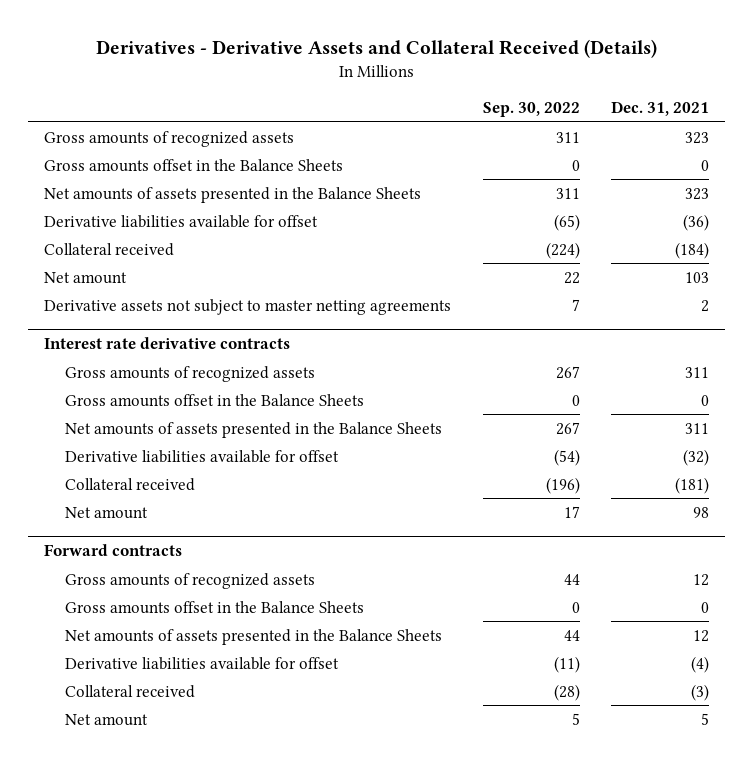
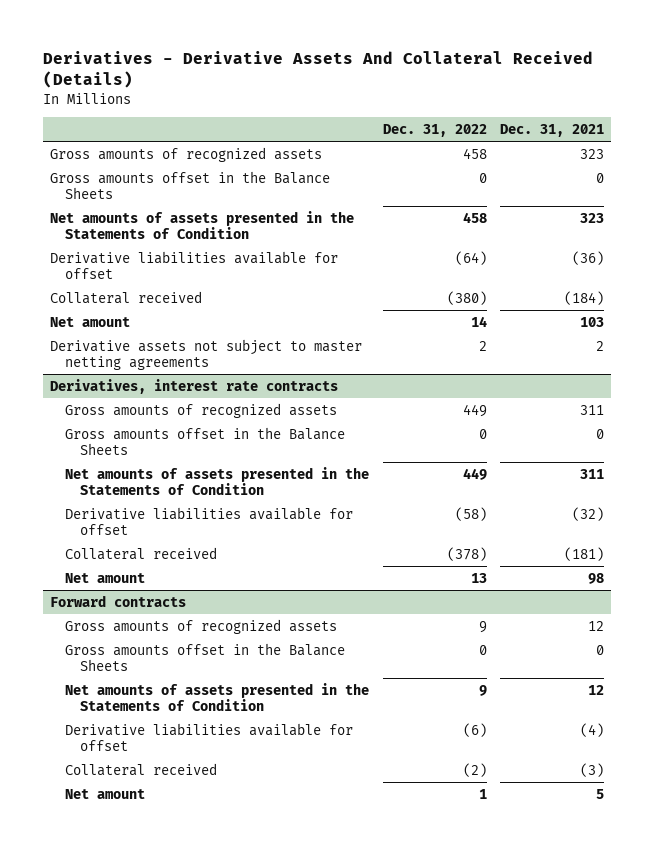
- Derivatives - Derivative Assets and Collateral Received (Details)
+ Derivatives - Derivative Assets And Collateral Received (Details)
- | Sep. 30, 2022 | Dec. 31, 2021
+ | Dec. 31, 2022 | Dec. 31, 2021
- Net amounts of assets presented in the Balance Sheets | 311 | 323
+ Net amounts of assets presented in the Statements of Condition | 458 | 323
- Interest rate derivative contracts
+ Derivatives, interest rate contracts
- Net amounts of assets presented in the Balance Sheets | 267 | 311
+ Net amounts of assets presented in the Statements of Condition | 449 | 311
@ Forward contracts
- Net amounts of assets presented in the Balance Sheets | 44 | 12
+ Net amounts of assets presented in the Statements of Condition | 9 | 12

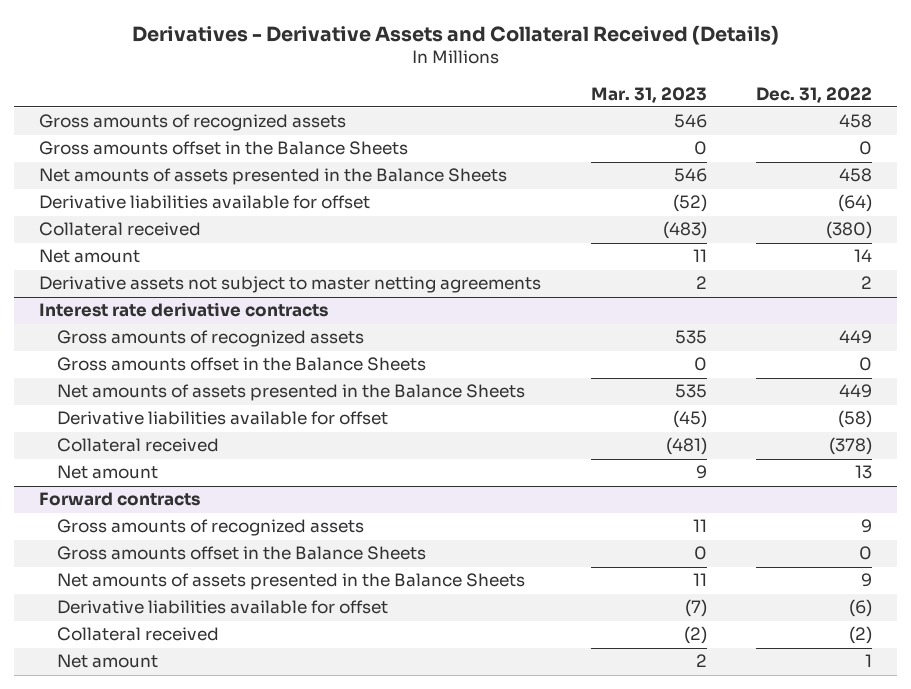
- Derivatives - Derivative Assets And Collateral Received (Details)
+ Derivatives - Derivative Assets and Collateral Received (Details)
- | Dec. 31, 2022 | Dec. 31, 2021
+ | Mar. 31, 2023 | Dec. 31, 2022
- Net amounts of assets presented in the Statements of Condition | 458 | 323
+ Net amounts of assets presented in the Balance Sheets | 546 | 458
- Derivatives, interest rate contracts
+ Interest rate derivative contracts
- Net amounts of assets presented in the Statements of Condition | 449 | 311
+ Net amounts of assets presented in the Balance Sheets | 535 | 449
@ Forward contracts
- Net amounts of assets presented in the Statements of Condition | 9 | 12
+ Net amounts of assets presented in the Balance Sheets | 11 | 9

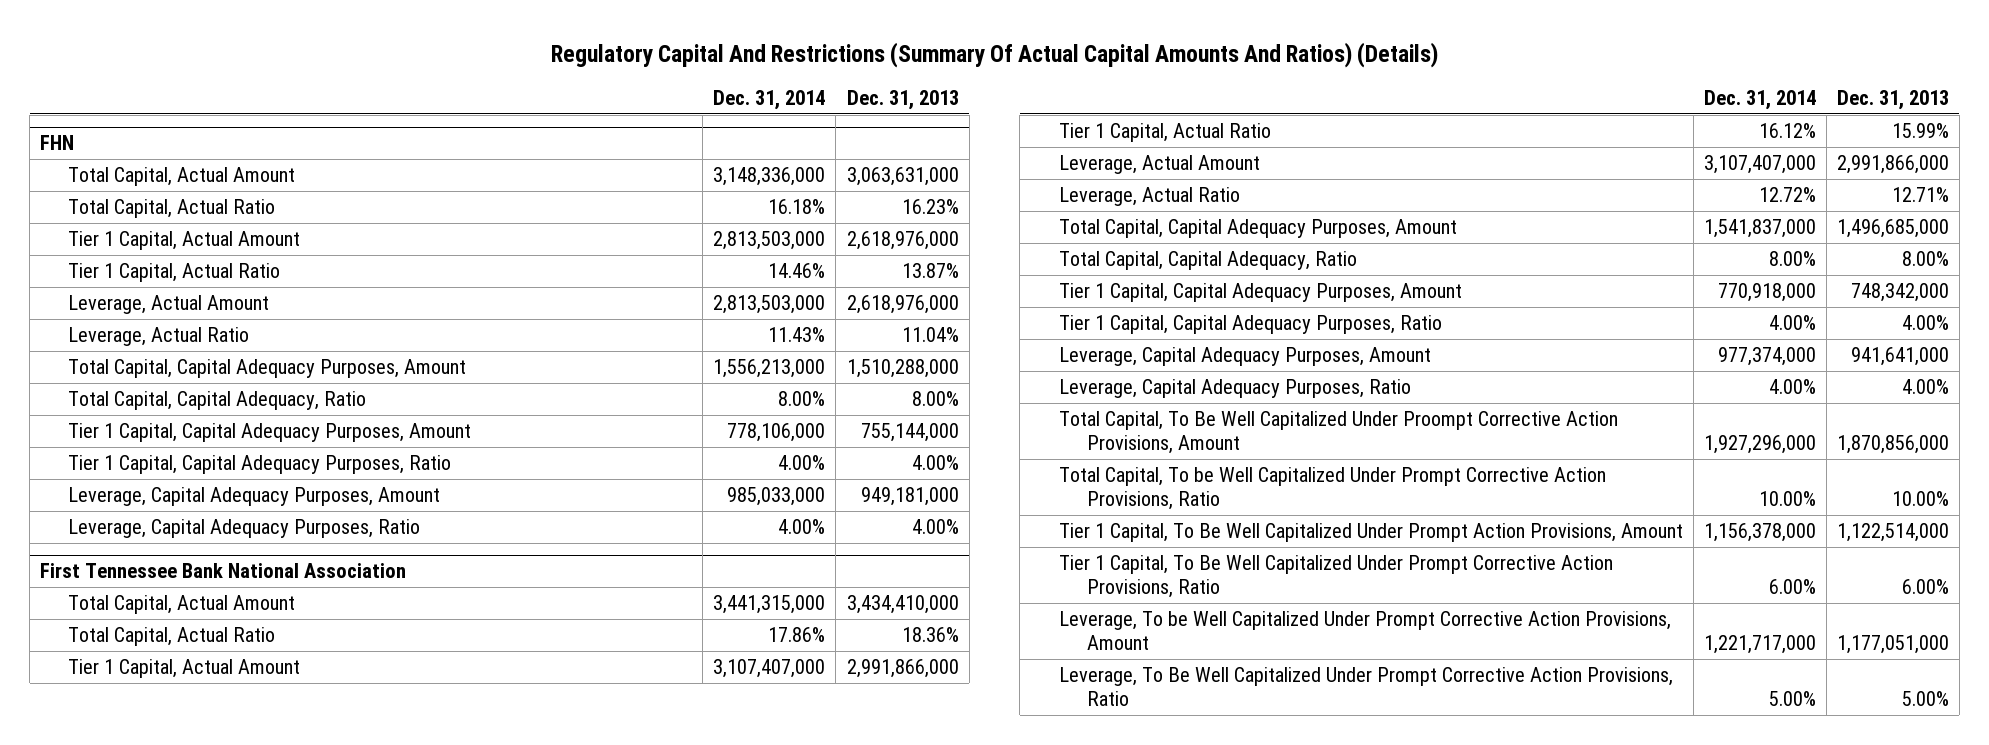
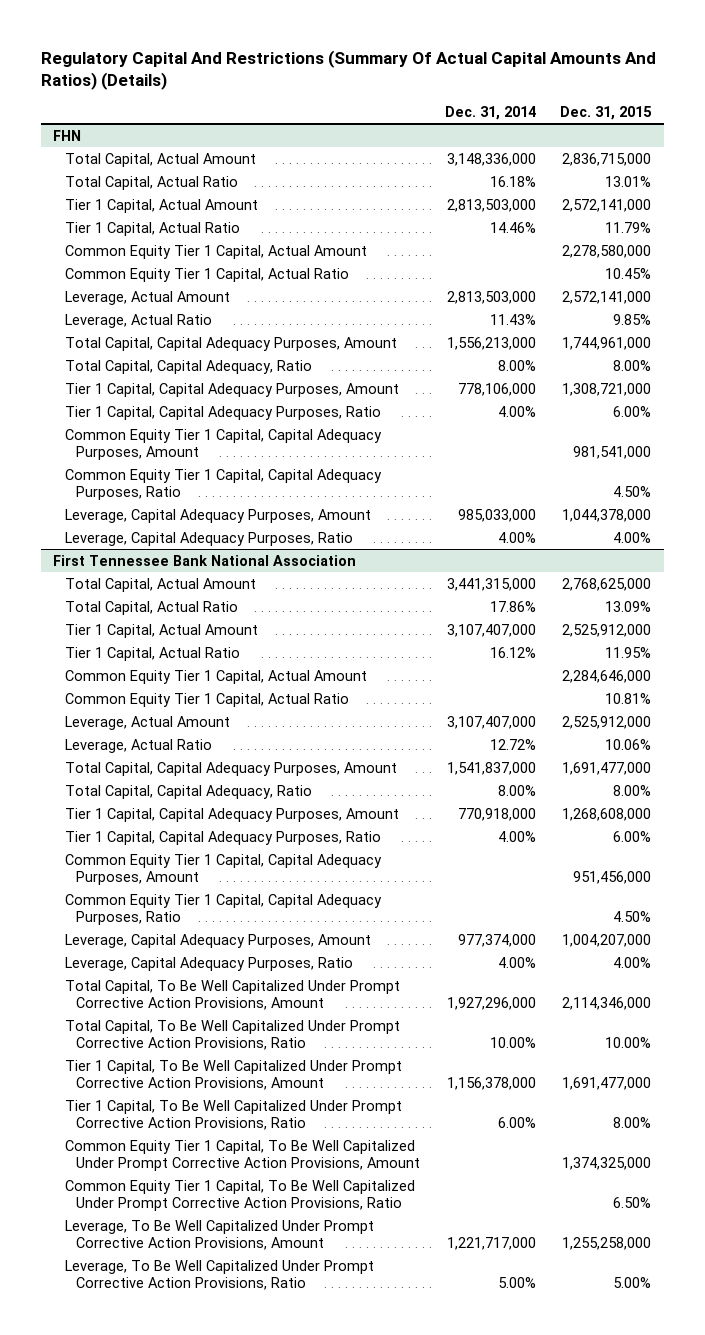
- | Dec. 31, 2014 | Dec. 31, 2013
+ | Dec. 31, 2014 | Dec. 31, 2015
@ FHN
+ Common Equity Tier 1 Capital, Actual Amount | | 2,278,580,000
+ Common Equity Tier 1 Capital, Actual Ratio | | 10.45%
+ Common Equity Tier 1 Capital, Capital Adequacy Purposes, Amount | | 981,541,000
+ Common Equity Tier 1 Capital, Capital Adequacy Purposes, Ratio | | 4.50%
@ First Tennessee Bank National Association
+ Common Equity Tier 1 Capital, Actual Amount | | 2,284,646,000
+ Common Equity Tier 1 Capital, Actual Ratio | | 10.81%
+ Common Equity Tier 1 Capital, Capital Adequacy Purposes, Amount | | 951,456,000
+ Common Equity Tier 1 Capital, Capital Adequacy Purposes, Ratio | | 4.50%
- Total Capital, To Be Well Capitalized Under Proompt Corrective Action Provisions, Amount | 1,927,296,000 | 1,870,856,000
- Total Capital, To be Well Capitalized Under Prompt Corrective Action Provisions, Ratio | 10.00% | 10.00%
- Tier 1 Capital, To Be Well Capitalized Under Prompt Action Provisions, Amount | 1,156,378,000 | 1,122,514,000
+ Total Capital, To Be Well Capitalized Under Prompt Corrective Action Provisions, Amount | 1,927,296,000 | 2,114,346,000
+ Total Capital, To Be Well Capitalized Under Prompt Corrective Action Provisions, Ratio | 10.00% | 10.00%
+ Tier 1 Capital, To Be Well Capitalized Under Prompt Corrective Action Provisions, Amount | 1,156,378,000 | 1,691,477,000
- Leverage, To be Well Capitalized Under Prompt Corrective Action Provisions, Amount | 1,221,717,000 | 1,177,051,000
+ Common Equity Tier 1 Capital, To Be Well Capitalized Under Prompt Corrective Action Provisions, Amount | | 1,374,325,000
+ Common Equity Tier 1 Capital, To Be Well Capitalized Under Prompt Corrective Action Provisions, Ratio | | 6.50%
+ Leverage, To Be Well Capitalized Under Prompt Corrective Action Provisions, Amount | 1,221,717,000 | 1,255,258,000

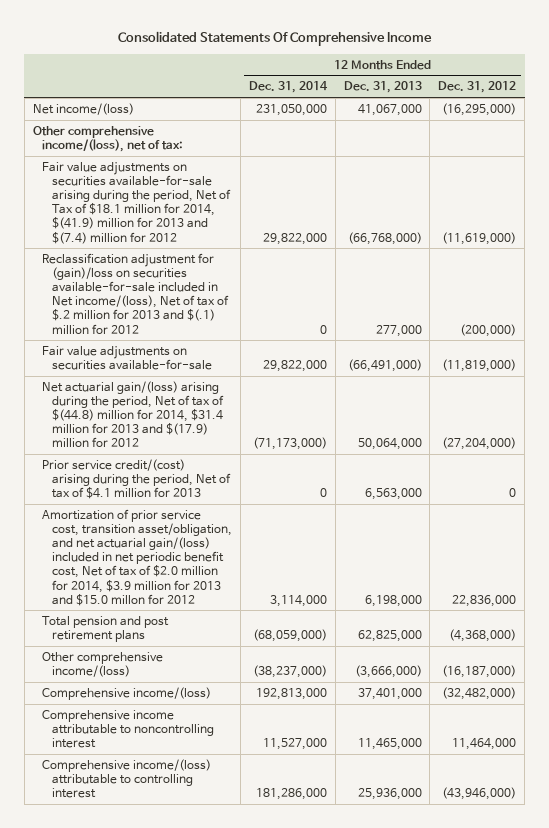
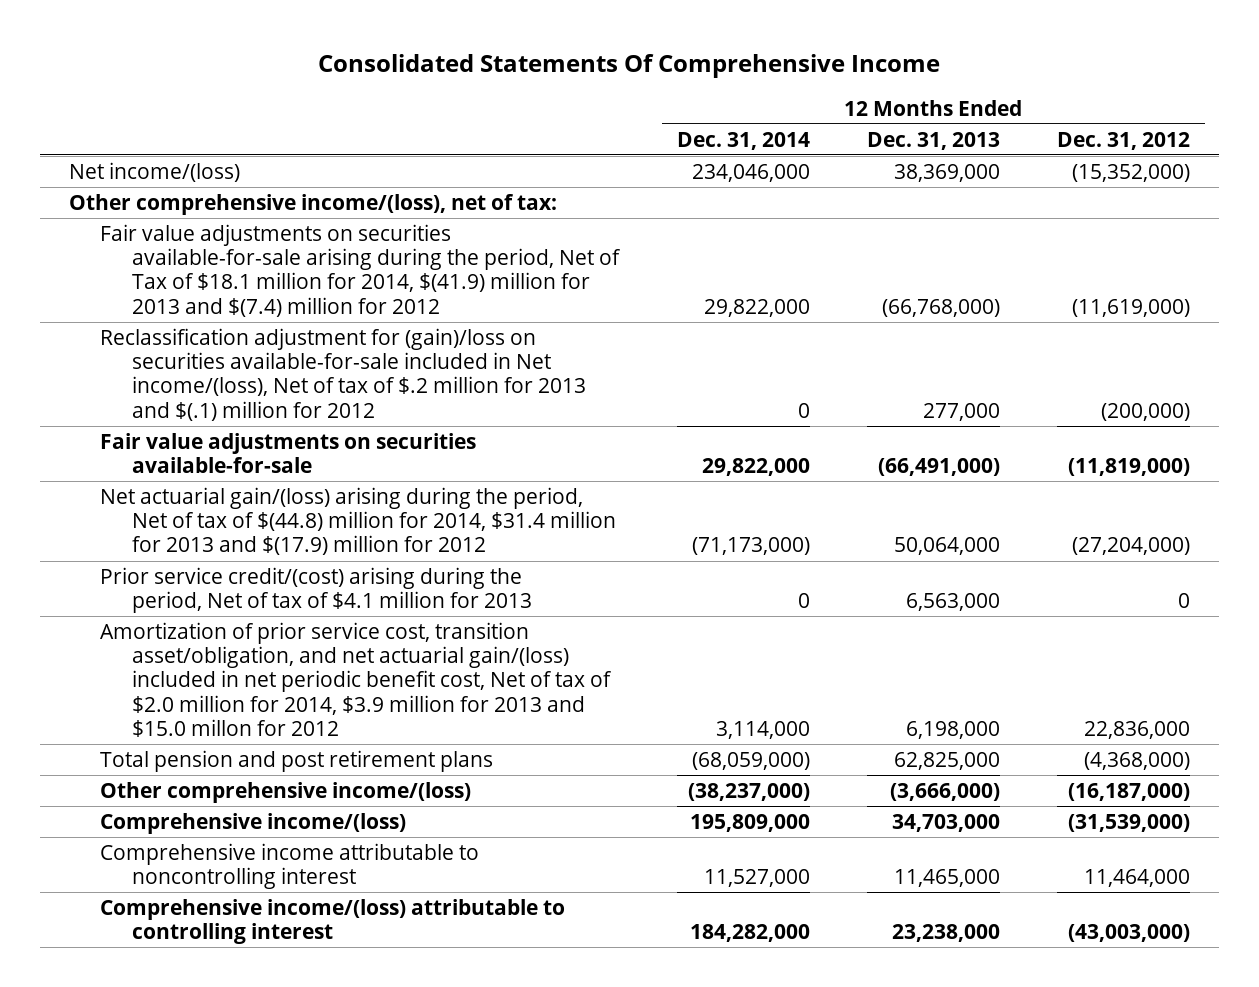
- Net income/(loss) | 231,050,000 | 41,067,000 | (16,295,000)
+ Net income/(loss) | 234,046,000 | 38,369,000 | (15,352,000)
- Comprehensive income/(loss) | 192,813,000 | 37,401,000 | (32,482,000)
+ Comprehensive income/(loss) | 195,809,000 | 34,703,000 | (31,539,000)
- Comprehensive income/(loss) attributable to controlling interest | 181,286,000 | 25,936,000 | (43,946,000)
+ Comprehensive income/(loss) attributable to controlling interest | 184,282,000 | 23,238,000 | (43,003,000)

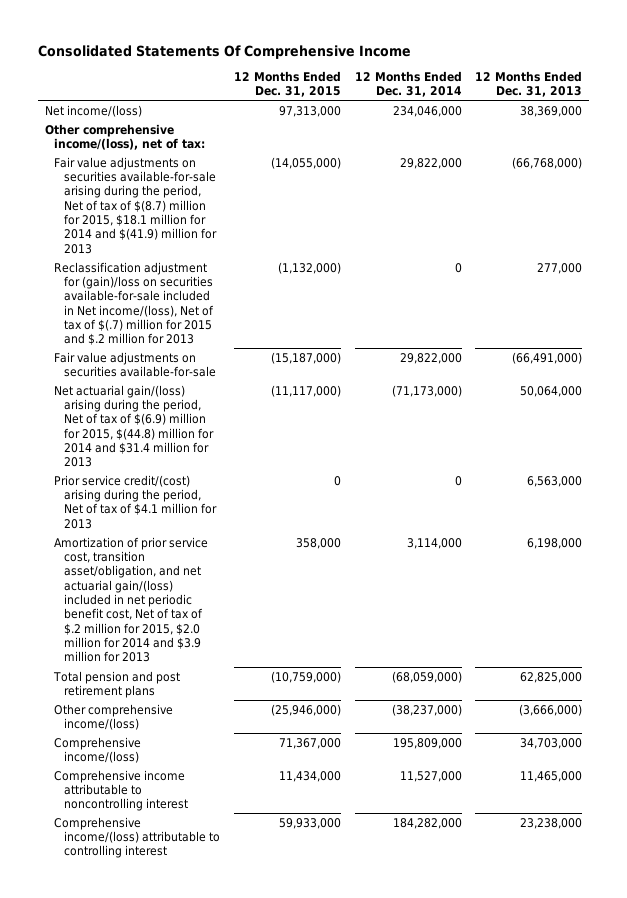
- | 12 Months Ended Dec. 31, 2014 | 12 Months Ended Dec. 31, 2013 | 12 Months Ended Dec. 31, 2012
+ | 12 Months Ended Dec. 31, 2015 | 12 Months Ended Dec. 31, 2014 | 12 Months Ended Dec. 31, 2013
- Fair value adjustments on securities available-for-sale arising during the period, Net of Tax of $18.1 million for 2014, $(41.9) million for 2013 and $(7.4) million for 2012 | 29,822,000 | (66,768,000) | (11,619,000)
- Reclassification adjustment for (gain)/loss on securities available-for-sale included in Net income/(loss), Net of tax of $.2 million for 2013 and $(.1) million for 2012 | 0 | 277,000 | (200,000)
+ Fair value adjustments on securities available-for-sale arising during the period, Net of tax of $(8.7) million for 2015, $18.1 million for 2014 and $(41.9) million for 2013 | (14,055,000) | 29,822,000 | (66,768,000)
+ Reclassification adjustment for (gain)/loss on securities available-for-sale included in Net income/(loss), Net of tax of $(.7) million for 2015 and $.2 million for 2013 | (1,132,000) | 0 | 277,000
- Net actuarial gain/(loss) arising during the period, Net of tax of $(44.8) million for 2014, $31.4 million for 2013 and $(17.9) million for 2012 | (71,173,000) | 50,064,000 | (27,204,000)
+ Net actuarial gain/(loss) arising during the period, Net of tax of $(6.9) million for 2015, $(44.8) million for 2014 and $31.4 million for 2013 | (11,117,000) | (71,173,000) | 50,064,000
- Amortization of prior service cost, transition asset/obligation, and net actuarial gain/(loss) included in net periodic benefit cost, Net of tax of $2.0 million for 2014, $3.9 million for 2013 and $15.0 millon for 2012 | 3,114,000 | 6,198,000 | 22,836,000
+ Amortization of prior service cost, transition asset/obligation, and net actuarial gain/(loss) included in net periodic benefit cost, Net of tax of $.2 million for 2015, $2.0 million for 2014 and $3.9 million for 2013 | 358,000 | 3,114,000 | 6,198,000

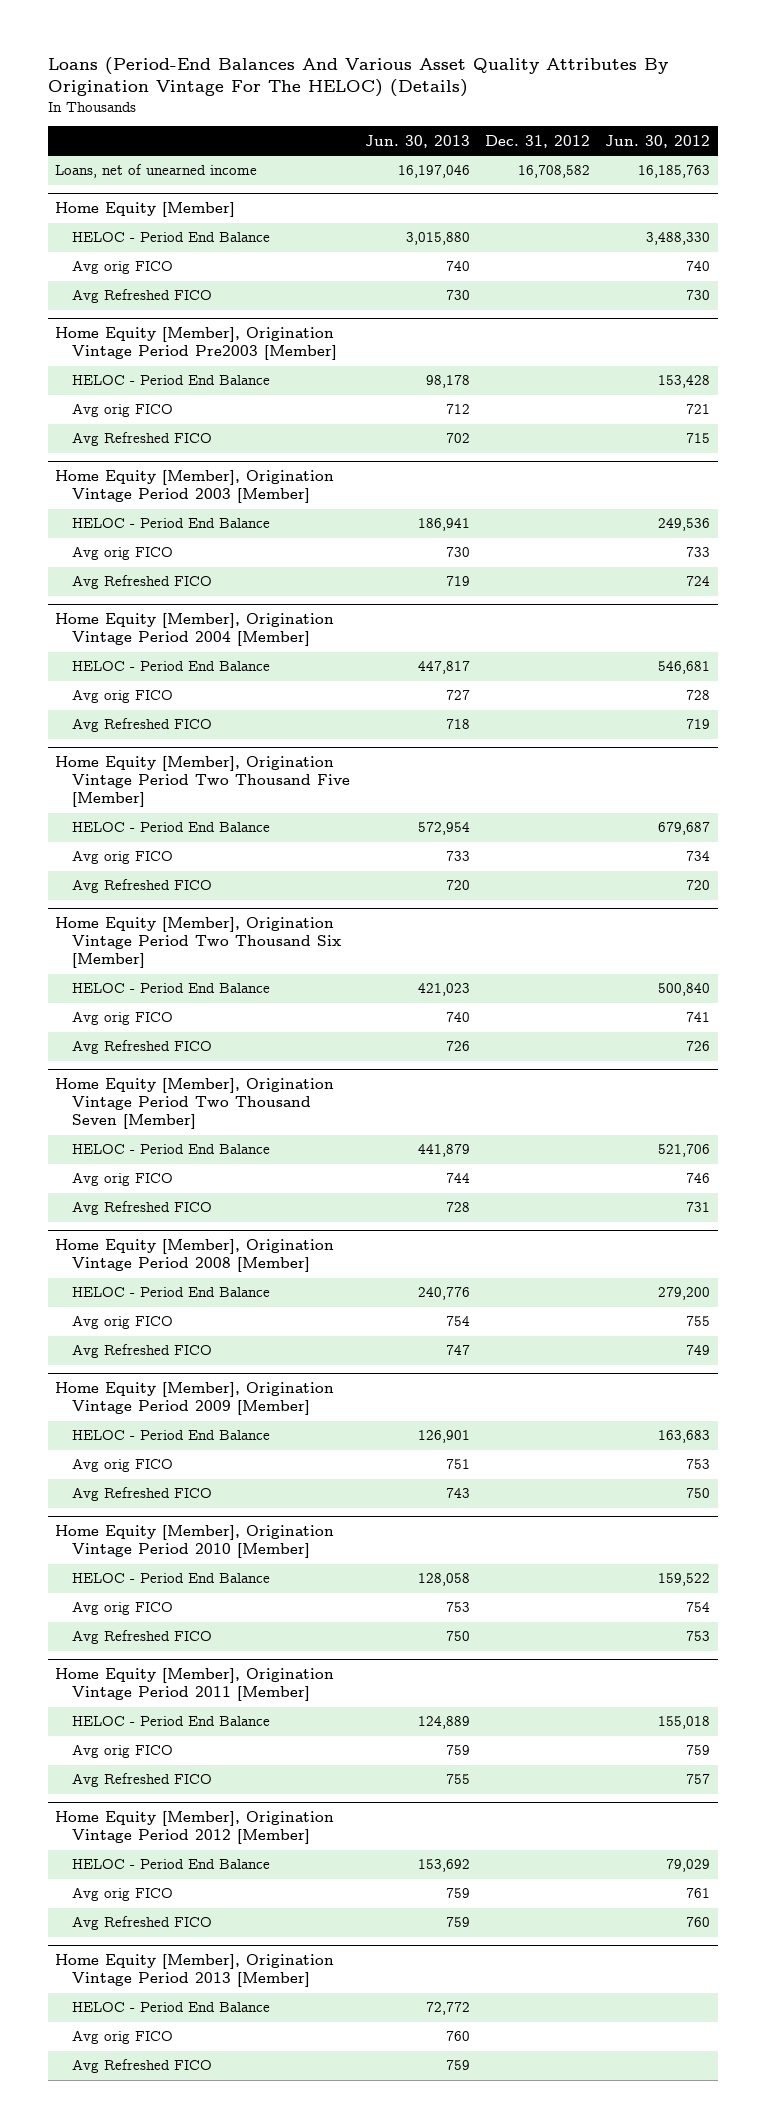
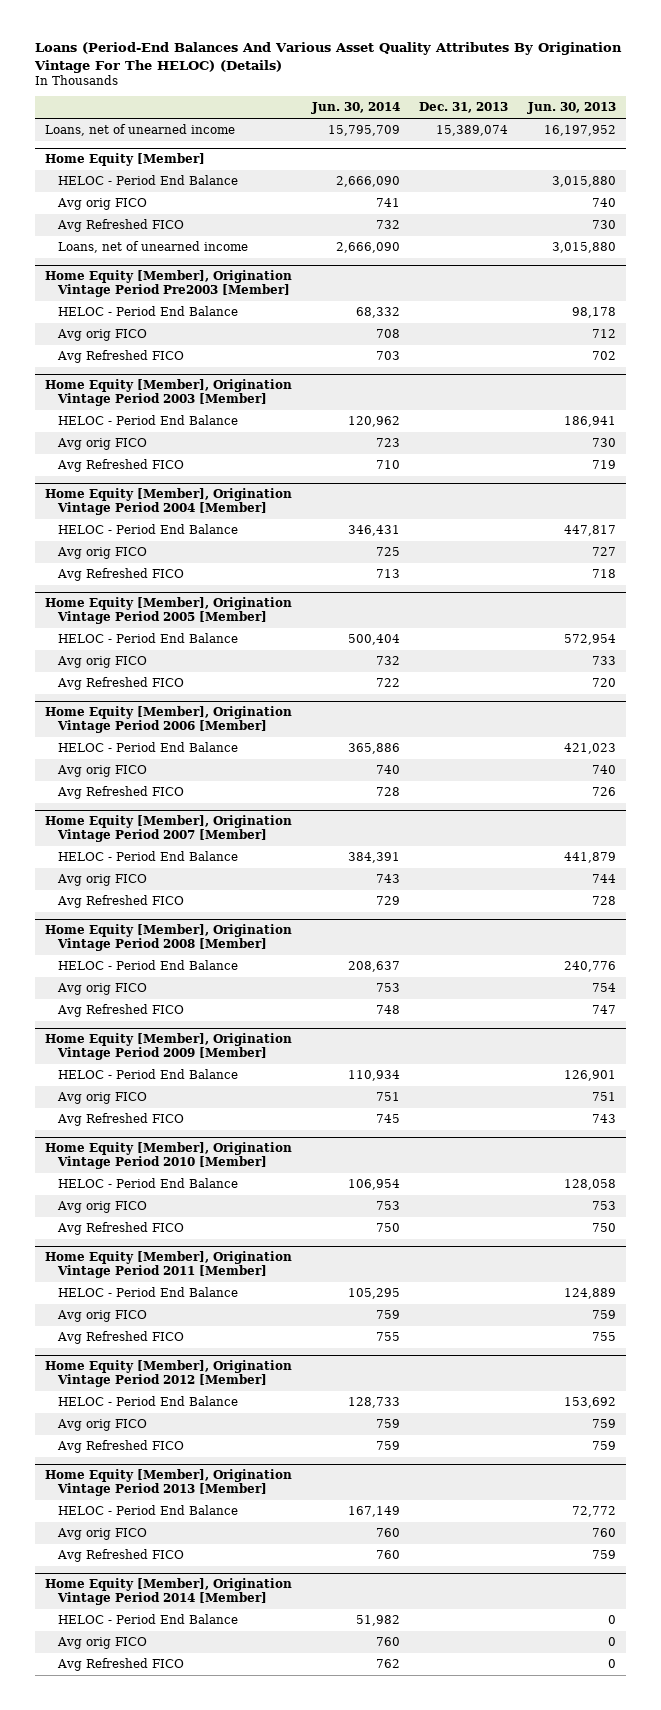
- | Jun. 30, 2013 | Dec. 31, 2012 | Jun. 30, 2012
+ | Jun. 30, 2014 | Dec. 31, 2013 | Jun. 30, 2013
- Loans, net of unearned income | 16,197,046 | 16,708,582 | 16,185,763
+ Loans, net of unearned income | 15,795,709 | 15,389,074 | 16,197,952
@ Home Equity [Member]
+ Loans, net of unearned income | 2,666,090 | | 3,015,880
- Home Equity [Member], Origination Vintage Period Two Thousand Five [Member]
+ Home Equity [Member], Origination Vintage Period 2005 [Member]
- Home Equity [Member], Origination Vintage Period Two Thousand Six [Member]
+ Home Equity [Member], Origination Vintage Period 2006 [Member]
- Home Equity [Member], Origination Vintage Period Two Thousand Seven [Member]
+ Home Equity [Member], Origination Vintage Period 2007 [Member]
+ Home Equity [Member], Origination Vintage Period 2014 [Member]
+ HELOC - Period End Balance | 51,982 | | 0
+ Avg orig FICO | 760 | | 0
+ Avg Refreshed FICO | 762 | | 0

